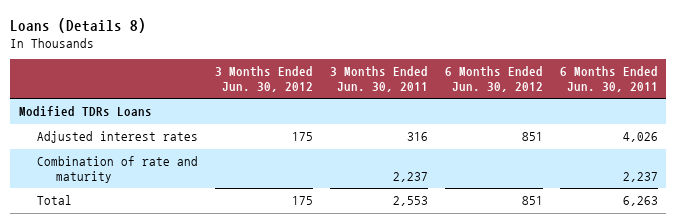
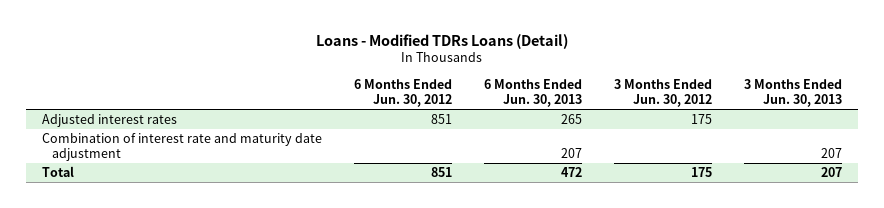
- Loans (Details 8)
+ Loans - Modified TDRs Loans (Detail)
- | 3 Months Ended Jun. 30, 2012 | 3 Months Ended Jun. 30, 2011 | 6 Months Ended Jun. 30, 2012 | 6 Months Ended Jun. 30, 2011
+ | 6 Months Ended Jun. 30, 2012 | 6 Months Ended Jun. 30, 2013 | 3 Months Ended Jun. 30, 2012 | 3 Months Ended Jun. 30, 2013
- Modified TDRs Loans
- Combination of rate and maturity | | 2,237 | | 2,237
+ Combination of interest rate and maturity date adjustment | | 207 | | 207

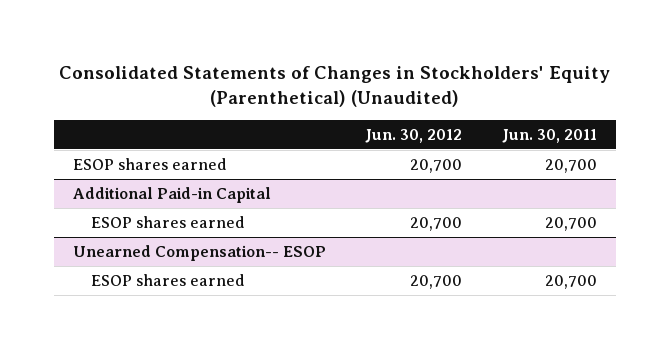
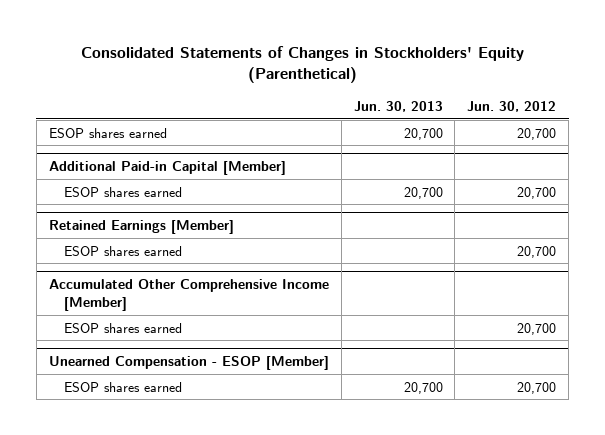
- Consolidated Statements of Changes in Stockholders' Equity (Parenthetical) (Unaudited)
+ Consolidated Statements of Changes in Stockholders' Equity (Parenthetical)
- | Jun. 30, 2012 | Jun. 30, 2011
+ | Jun. 30, 2013 | Jun. 30, 2012
- Additional Paid-in Capital
+ Additional Paid-in Capital [Member]
- Unearned Compensation-- ESOP
+ Retained Earnings [Member]
+ Accumulated Other Comprehensive Income [Member]
+ ESOP shares earned | | 20,700
+ Unearned Compensation - ESOP [Member]
+ ESOP shares earned | 20,700 | 20,700

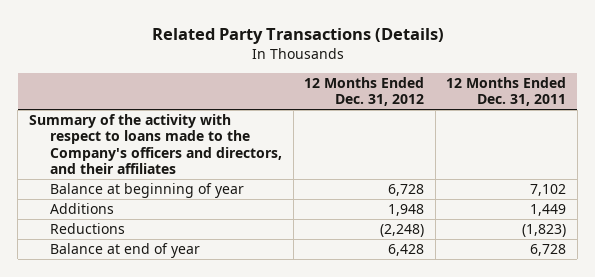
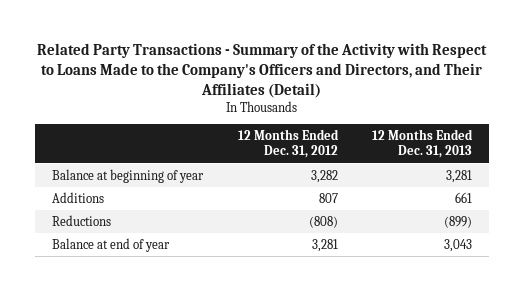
- Related Party Transactions (Details)
+ Related Party Transactions - Summary of the Activity with Respect to Loans Made to the Company's Officers and Directors, and Their Affiliates (Detail)
- | 12 Months Ended Dec. 31, 2012 | 12 Months Ended Dec. 31, 2011
+ | 12 Months Ended Dec. 31, 2012 | 12 Months Ended Dec. 31, 2013
- Summary of the activity with respect to loans made to the Company's officers and directors, and their affiliates
- Balance at beginning of year | 6,728 | 7,102
- Additions | 1,948 | 1,449
- Reductions | (2,248) | (1,823)
- Balance at end of year | 6,428 | 6,728
+ Balance at beginning of year | 3,282 | 3,281
+ Additions | 807 | 661
+ Reductions | (808) | (899)
+ Balance at end of year | 3,281 | 3,043

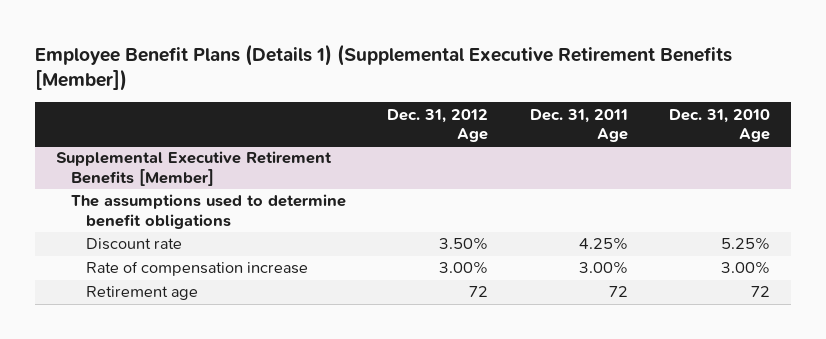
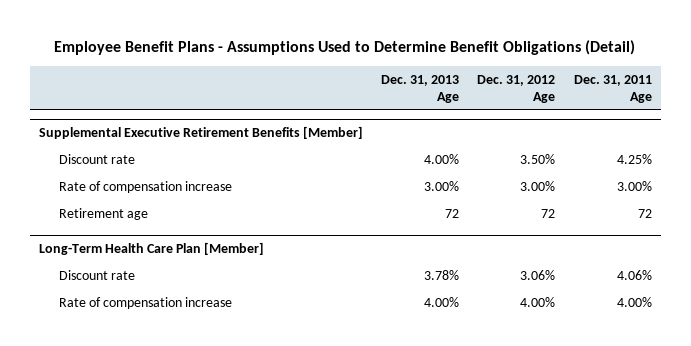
- Employee Benefit Plans (Details 1) (Supplemental Executive Retirement Benefits [Member])
+ Employee Benefit Plans - Assumptions Used to Determine Benefit Obligations (Detail)
- | Dec. 31, 2012 Age | Dec. 31, 2011 Age | Dec. 31, 2010 Age
+ | Dec. 31, 2013 Age | Dec. 31, 2012 Age | Dec. 31, 2011 Age
@ Supplemental Executive Retirement Benefits [Member]
- The assumptions used to determine benefit obligations
+ Long-Term Health Care Plan [Member]
+ Discount rate | 3.78% | 3.06% | 4.06%
+ Rate of compensation increase | 4.00% | 4.00% | 4.00%

